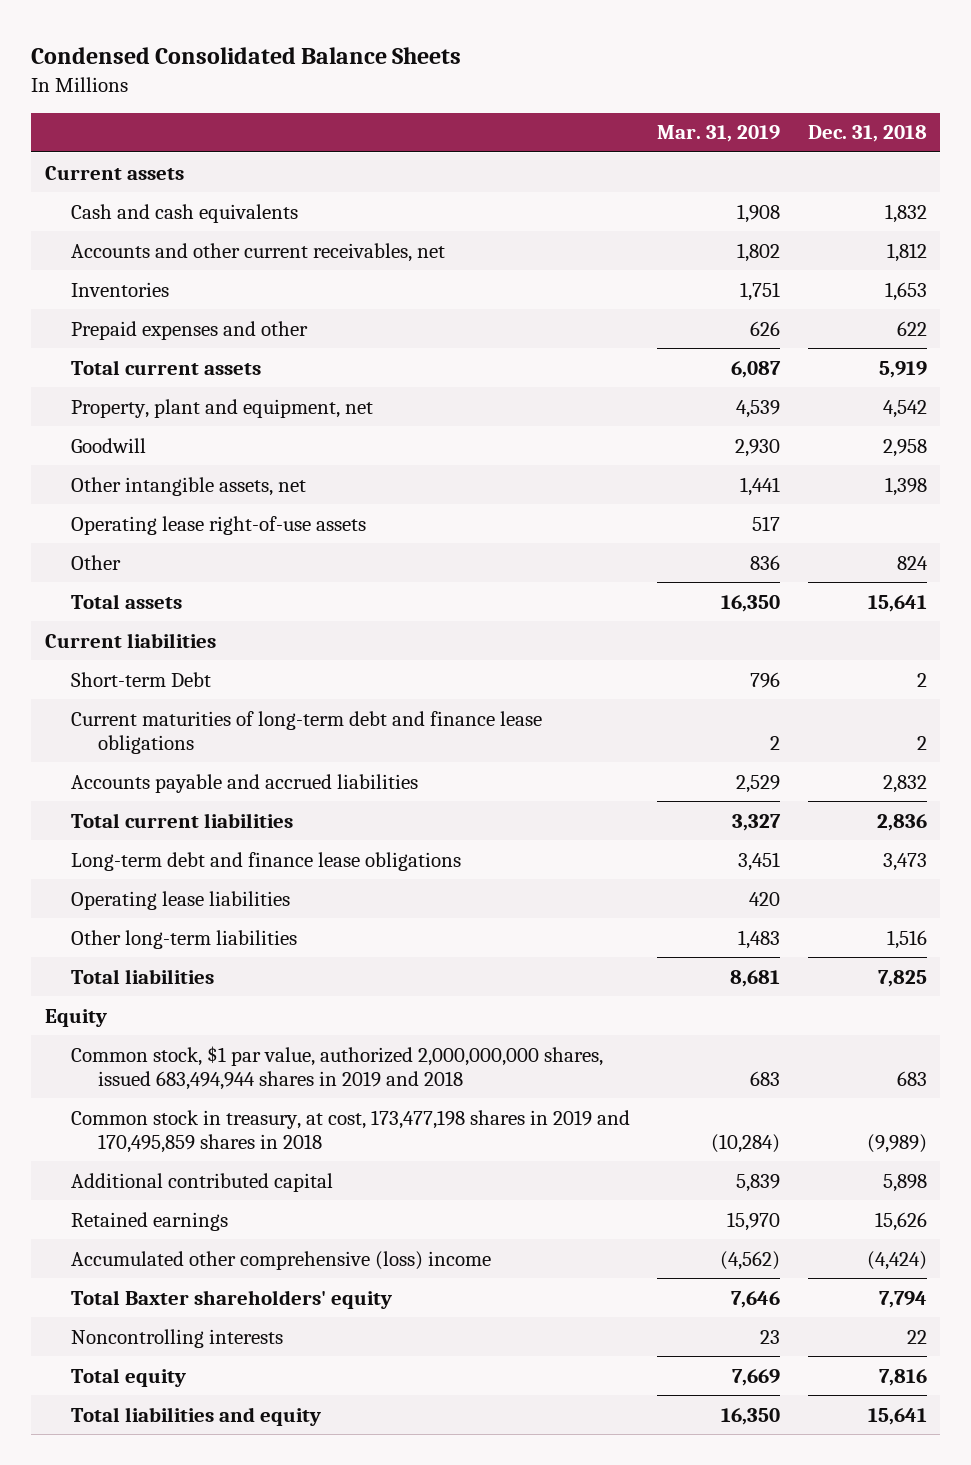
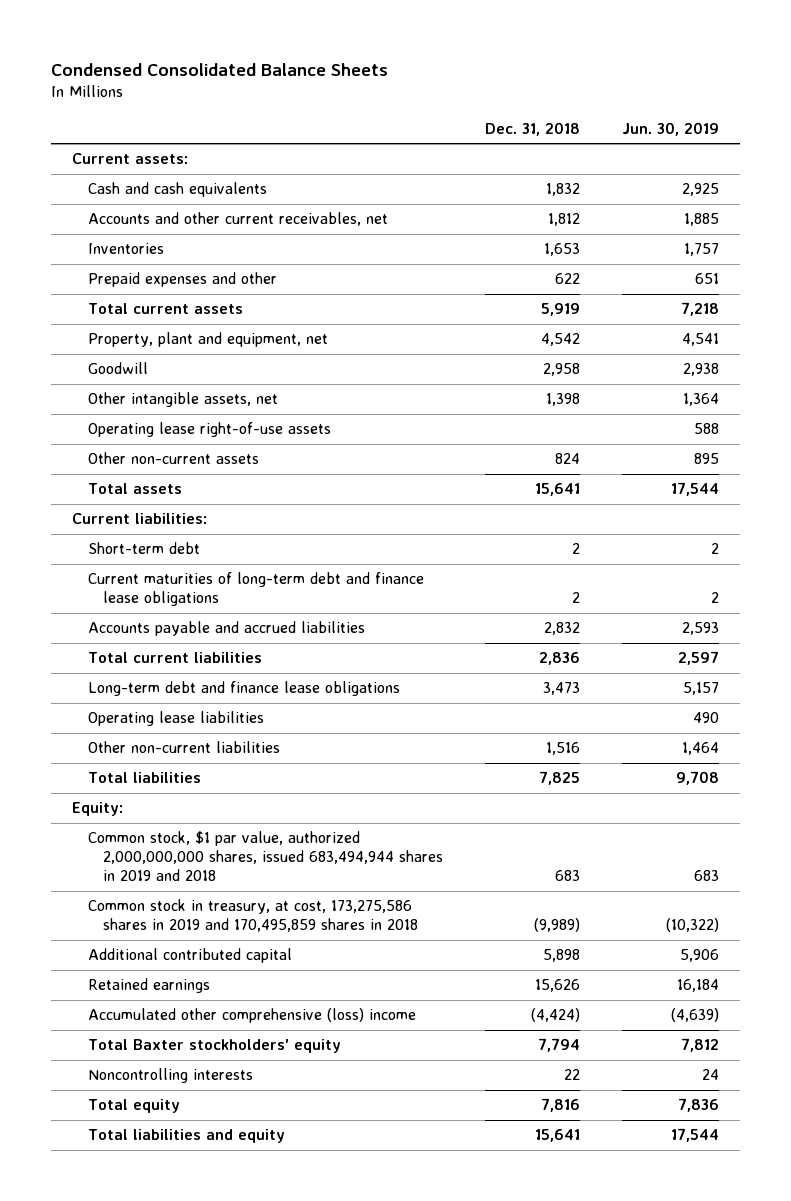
- | Mar. 31, 2019 | Dec. 31, 2018
+ | Dec. 31, 2018 | Jun. 30, 2019
- Current assets
+ Current assets:
- Other | 836 | 824
+ Other non-current assets | 824 | 895
- Current liabilities
- Short-term Debt | 796 | 2
+ Current liabilities:
+ Short-term debt | 2 | 2
- Other long-term liabilities | 1,483 | 1,516
+ Other non-current liabilities | 1,516 | 1,464
- Equity
+ Equity:
- Common stock in treasury, at cost, 173,477,198 shares in 2019 and 170,495,859 shares in 2018 | (10,284) | (9,989)
+ Common stock in treasury, at cost, 173,275,586 shares in 2019 and 170,495,859 shares in 2018 | (9,989) | (10,322)
- Total Baxter shareholders' equity | 7,646 | 7,794
+ Total Baxter stockholders' equity | 7,794 | 7,812

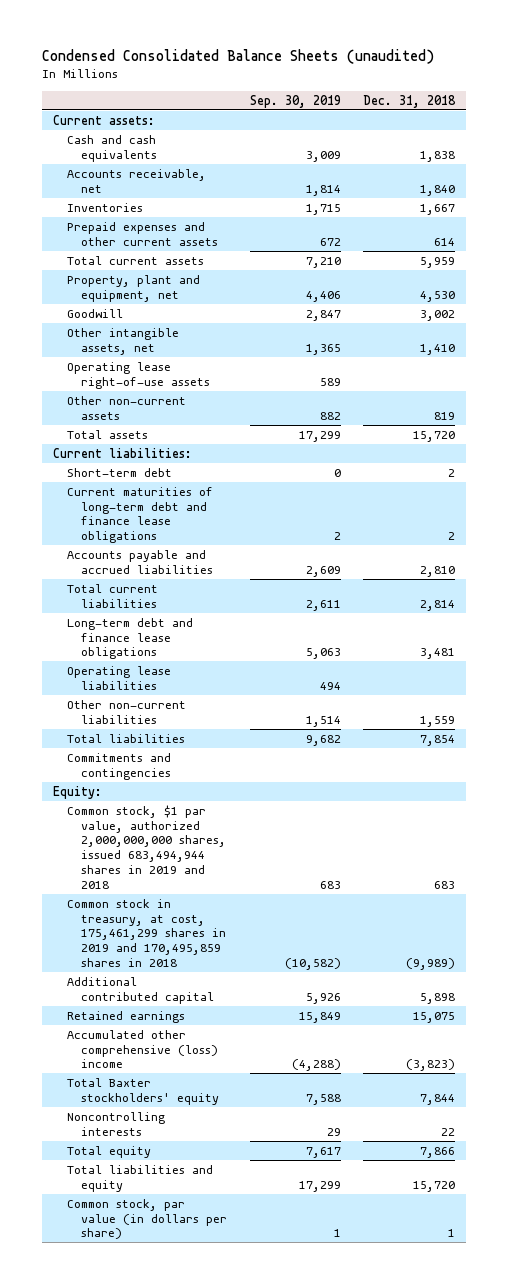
- Condensed Consolidated Balance Sheets
+ Condensed Consolidated Balance Sheets (unaudited)
- | Dec. 31, 2018 | Jun. 30, 2019
+ | Sep. 30, 2019 | Dec. 31, 2018
- Cash and cash equivalents | 1,832 | 2,925
- Accounts and other current receivables, net | 1,812 | 1,885
- Inventories | 1,653 | 1,757
- Prepaid expenses and other | 622 | 651
- Total current assets | 5,919 | 7,218
- Property, plant and equipment, net | 4,542 | 4,541
- Goodwill | 2,958 | 2,938
- Other intangible assets, net | 1,398 | 1,364
+ Cash and cash equivalents | 3,009 | 1,838
+ Accounts receivable, net | 1,814 | 1,840
+ Inventories | 1,715 | 1,667
+ Prepaid expenses and other current assets | 672 | 614
+ Total current assets | 7,210 | 5,959
+ Property, plant and equipment, net | 4,406 | 4,530
+ Goodwill | 2,847 | 3,002
+ Other intangible assets, net | 1,365 | 1,410
- Other non-current assets | 824 | 895
- Total assets | 15,641 | 17,544
+ Other non-current assets | 882 | 819
+ Total assets | 17,299 | 15,720
- Accounts payable and accrued liabilities | 2,832 | 2,593
- Total current liabilities | 2,836 | 2,597
- Long-term debt and finance lease obligations | 3,473 | 5,157
+ Accounts payable and accrued liabilities | 2,609 | 2,810
+ Total current liabilities | 2,611 | 2,814
+ Long-term debt and finance lease obligations | 5,063 | 3,481
- Other non-current liabilities | 1,516 | 1,464
- Total liabilities | 7,825 | 9,708
+ Other non-current liabilities | 1,514 | 1,559
+ Total liabilities | 9,682 | 7,854
+ Commitments and contingencies
- Common stock in treasury, at cost, 173,275,586 shares in 2019 and 170,495,859 shares in 2018 | (9,989) | (10,322)
+ Common stock in treasury, at cost, 175,461,299 shares in 2019 and 170,495,859 shares in 2018 | (10,582) | (9,989)
- Retained earnings | 15,626 | 16,184
- Accumulated other comprehensive (loss) income | (4,424) | (4,639)
- Total Baxter stockholders' equity | 7,794 | 7,812
+ Retained earnings | 15,849 | 15,075
+ Accumulated other comprehensive (loss) income | (4,288) | (3,823)
+ Total Baxter stockholders' equity | 7,588 | 7,844
- Total equity | 7,816 | 7,836
- Total liabilities and equity | 15,641 | 17,544
+ Total equity | 7,617 | 7,866
+ Total liabilities and equity | 17,299 | 15,720
+ Common stock, par value (in dollars per share) | 1 | 1

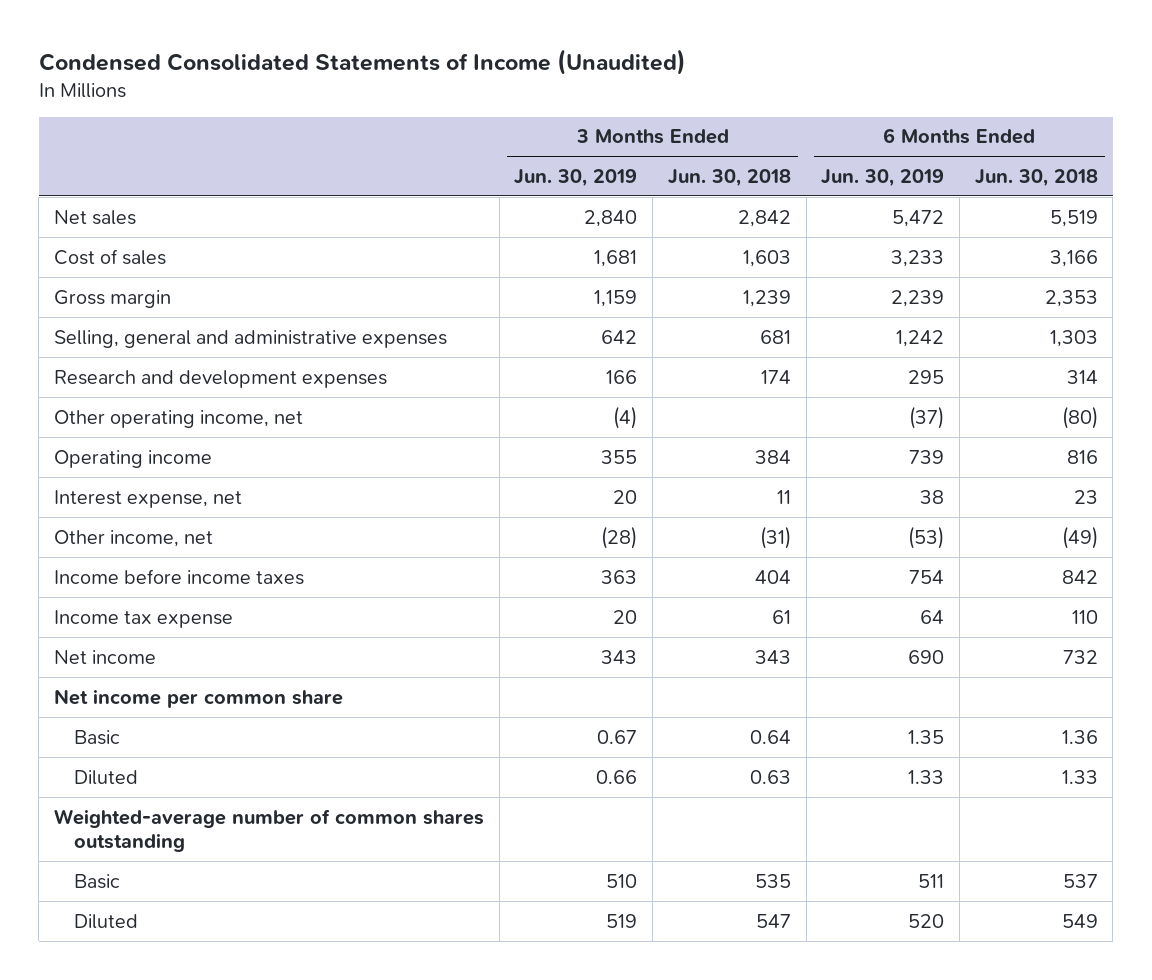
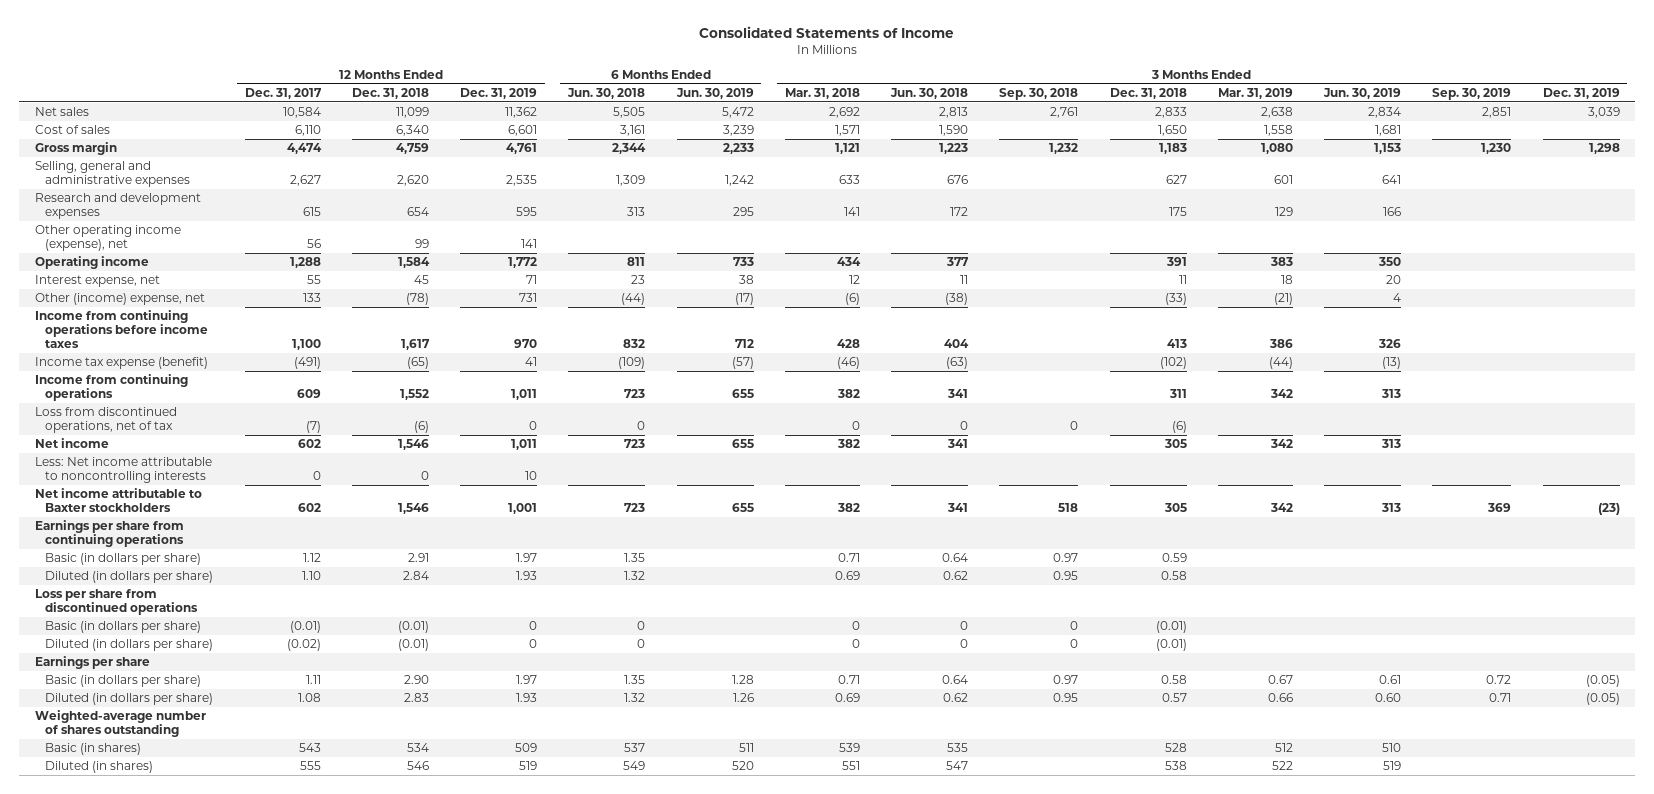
- Condensed Consolidated Statements of Income (Unaudited)
+ Consolidated Statements of Income
- | 3 Months Ended Jun. 30, 2019 | 3 Months Ended Jun. 30, 2018 | 6 Months Ended Jun. 30, 2019 | 6 Months Ended Jun. 30, 2018
+ | 12 Months Ended Dec. 31, 2017 | 12 Months Ended Dec. 31, 2018 | 12 Months Ended Dec. 31, 2019 | 6 Months Ended Jun. 30, 2018 | 6 Months Ended Jun. 30, 2019 | 3 Months Ended Mar. 31, 2018 | 3 Months Ended Jun. 30, 2018 | 3 Months Ended Sep. 30, 2018 | 3 Months Ended Dec. 31, 2018 | 3 Months Ended Mar. 31, 2019 | 3 Months Ended Jun. 30, 2019 | 3 Months Ended Sep. 30, 2019 | 3 Months Ended Dec. 31, 2019
- Net sales | 2,840 | 2,842 | 5,472 | 5,519
- Cost of sales | 1,681 | 1,603 | 3,233 | 3,166
- Gross margin | 1,159 | 1,239 | 2,239 | 2,353
- Selling, general and administrative expenses | 642 | 681 | 1,242 | 1,303
- Research and development expenses | 166 | 174 | 295 | 314
- Other operating income, net | (4) | | (37) | (80)
- Operating income | 355 | 384 | 739 | 816
+ Net sales | 10,584 | 11,099 | 11,362 | 5,505 | 5,472 | 2,692 | 2,813 | 2,761 | 2,833 | 2,638 | 2,834 | 2,851 | 3,039
+ Cost of sales | 6,110 | 6,340 | 6,601 | 3,161 | 3,239 | 1,571 | 1,590 | | 1,650 | 1,558 | 1,681 | |
+ Gross margin | 4,474 | 4,759 | 4,761 | 2,344 | 2,233 | 1,121 | 1,223 | 1,232 | 1,183 | 1,080 | 1,153 | 1,230 | 1,298
+ Selling, general and administrative expenses | 2,627 | 2,620 | 2,535 | 1,309 | 1,242 | 633 | 676 | | 627 | 601 | 641 | |
+ Research and development expenses | 615 | 654 | 595 | 313 | 295 | 141 | 172 | | 175 | 129 | 166 | |
+ Other operating income (expense), net | 56 | 99 | 141 | | | | | | | | | |
+ Operating income | 1,288 | 1,584 | 1,772 | 811 | 733 | 434 | 377 | | 391 | 383 | 350 | |
- Other income, net | (28) | (31) | (53) | (49)
- Income before income taxes | 363 | 404 | 754 | 842
- Income tax expense | 20 | 61 | 64 | 110
- Net income | 343 | 343 | 690 | 732
- Net income per common share
- Basic | 0.67 | 0.64 | 1.35 | 1.36
- Diluted | 0.66 | 0.63 | 1.33 | 1.33
- Weighted-average number of common shares outstanding
- Basic | 510 | 535 | 511 | 537
- Diluted | 519 | 547 | 520 | 549
+ Other (income) expense, net | 133 | (78) | 731 | (44) | (17) | (6) | (38) | | (33) | (21) | 4 | |
+ Income from continuing operations before income taxes | 1,100 | 1,617 | 970 | 832 | 712 | 428 | 404 | | 413 | 386 | 326 | |
+ Income tax expense (benefit) | (491) | (65) | 41 | (109) | (57) | (46) | (63) | | (102) | (44) | (13) | |
+ Income from continuing operations | 609 | 1,552 | 1,011 | 723 | 655 | 382 | 341 | | 311 | 342 | 313 | |
+ Loss from discontinued operations, net of tax | (7) | (6) | 0 | 0 | | 0 | 0 | 0 | (6) | | | |
+ Net income | 602 | 1,546 | 1,011 | 723 | 655 | 382 | 341 | | 305 | 342 | 313 | |
+ Less: Net income attributable to noncontrolling interests | 0 | 0 | 10 | | | | | | | | | |
+ Net income attributable to Baxter stockholders | 602 | 1,546 | 1,001 | 723 | 655 | 382 | 341 | 518 | 305 | 342 | 313 | 369 | (23)
+ Earnings per share from continuing operations
+ Basic (in dollars per share) | 1.12 | 2.91 | 1.97 | 1.35 | | 0.71 | 0.64 | 0.97 | 0.59 | | | |
+ Diluted (in dollars per share) | 1.10 | 2.84 | 1.93 | 1.32 | | 0.69 | 0.62 | 0.95 | 0.58 | | | |
+ Loss per share from discontinued operations
+ Basic (in dollars per share) | (0.01) | (0.01) | 0 | 0 | | 0 | 0 | 0 | (0.01) | | | |
+ Diluted (in dollars per share) | (0.02) | (0.01) | 0 | 0 | | 0 | 0 | 0 | (0.01) | | | |
+ Earnings per share
+ Basic (in dollars per share) | 1.11 | 2.90 | 1.97 | 1.35 | 1.28 | 0.71 | 0.64 | 0.97 | 0.58 | 0.67 | 0.61 | 0.72 | (0.05)
+ Diluted (in dollars per share) | 1.08 | 2.83 | 1.93 | 1.32 | 1.26 | 0.69 | 0.62 | 0.95 | 0.57 | 0.66 | 0.60 | 0.71 | (0.05)
+ Weighted-average number of shares outstanding
+ Basic (in shares) | 543 | 534 | 509 | 537 | 511 | 539 | 535 | | 528 | 512 | 510 | |
+ Diluted (in shares) | 555 | 546 | 519 | 549 | 520 | 551 | 547 | | 538 | 522 | 519 | |

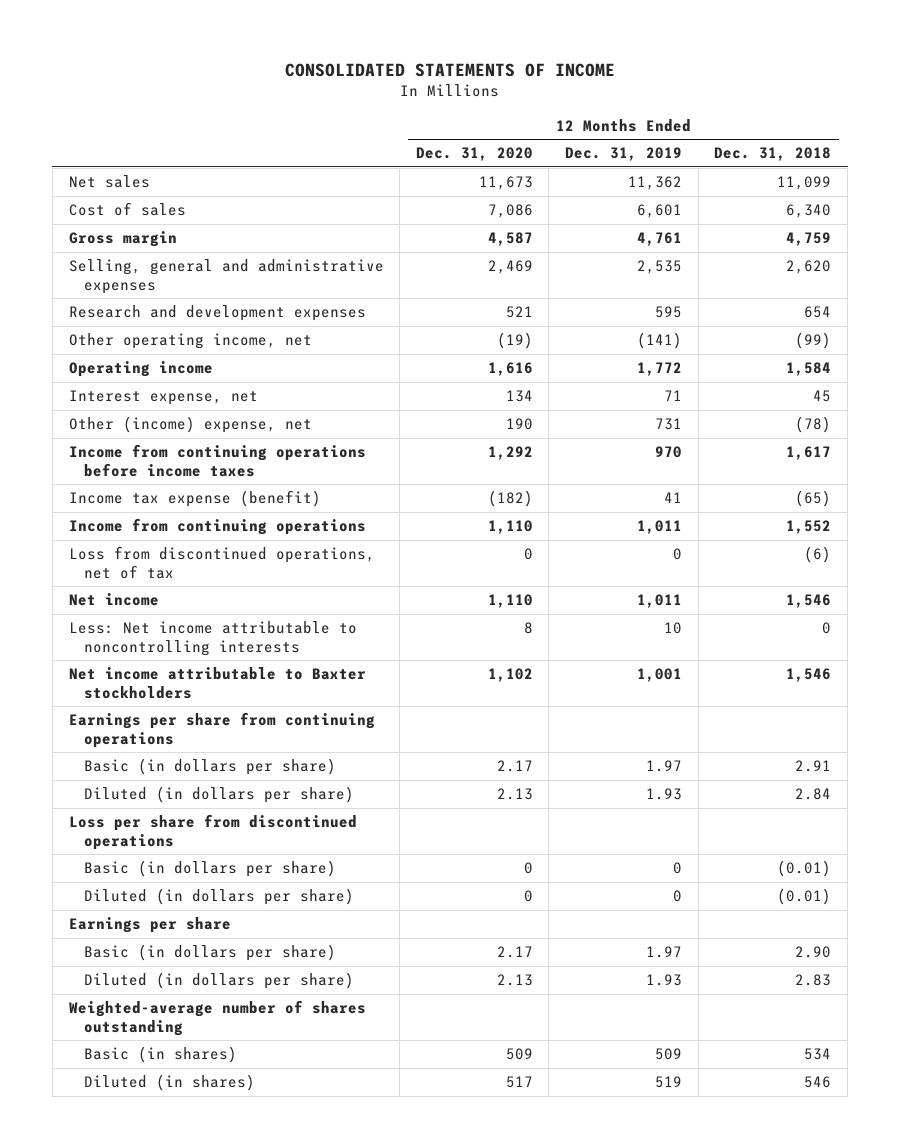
- Consolidated Statements of Income
+ CONSOLIDATED STATEMENTS OF INCOME
- | 12 Months Ended Dec. 31, 2017 | 12 Months Ended Dec. 31, 2018 | 12 Months Ended Dec. 31, 2019 | 6 Months Ended Jun. 30, 2018 | 6 Months Ended Jun. 30, 2019 | 3 Months Ended Mar. 31, 2018 | 3 Months Ended Jun. 30, 2018 | 3 Months Ended Sep. 30, 2018 | 3 Months Ended Dec. 31, 2018 | 3 Months Ended Mar. 31, 2019 | 3 Months Ended Jun. 30, 2019 | 3 Months Ended Sep. 30, 2019 | 3 Months Ended Dec. 31, 2019
+ | 12 Months Ended Dec. 31, 2020 | 12 Months Ended Dec. 31, 2019 | 12 Months Ended Dec. 31, 2018
- Other operating income (expense), net | 56 | 99 | 141 | | | | | | | | | |
+ Other operating income, net | (19) | (141) | (99)

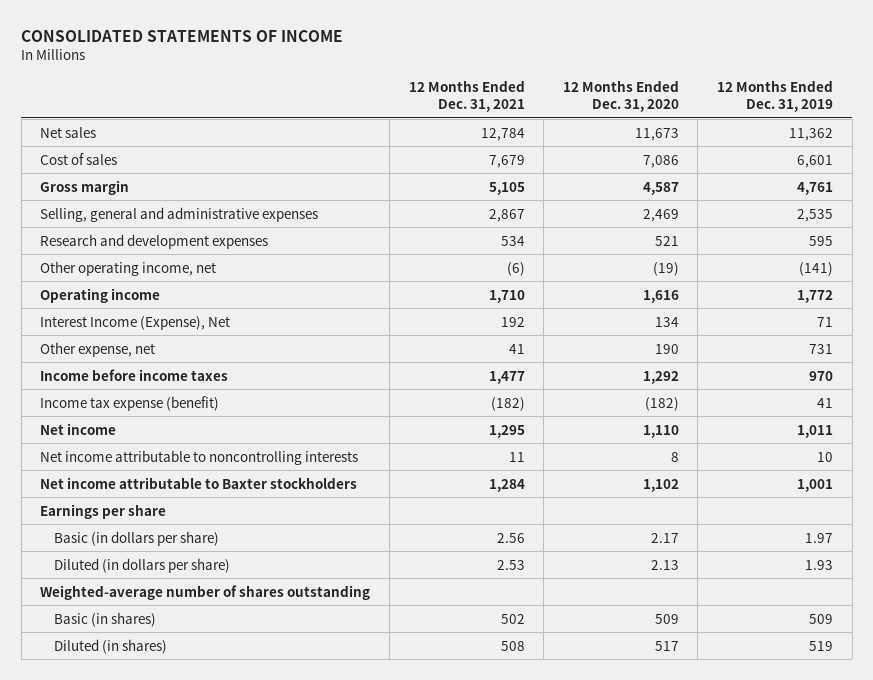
- | 12 Months Ended Dec. 31, 2020 | 12 Months Ended Dec. 31, 2019 | 12 Months Ended Dec. 31, 2018
+ | 12 Months Ended Dec. 31, 2021 | 12 Months Ended Dec. 31, 2020 | 12 Months Ended Dec. 31, 2019
- Interest expense, net | 134 | 71 | 45
- Other (income) expense, net | 190 | 731 | (78)
- Income from continuing operations before income taxes | 1,292 | 970 | 1,617
+ Interest Income (Expense), Net | 192 | 134 | 71
+ Other expense, net | 41 | 190 | 731
+ Income before income taxes | 1,477 | 1,292 | 970
- Income from continuing operations | 1,110 | 1,011 | 1,552
- Loss from discontinued operations, net of tax | 0 | 0 | (6)
- Less: Net income attributable to noncontrolling interests | 8 | 10 | 0
+ Net income attributable to noncontrolling interests | 11 | 8 | 10
- Earnings per share from continuing operations
- Basic (in dollars per share) | 2.17 | 1.97 | 2.91
- Diluted (in dollars per share) | 2.13 | 1.93 | 2.84
- Loss per share from discontinued operations
- Basic (in dollars per share) | 0 | 0 | (0.01)
- Diluted (in dollars per share) | 0 | 0 | (0.01)

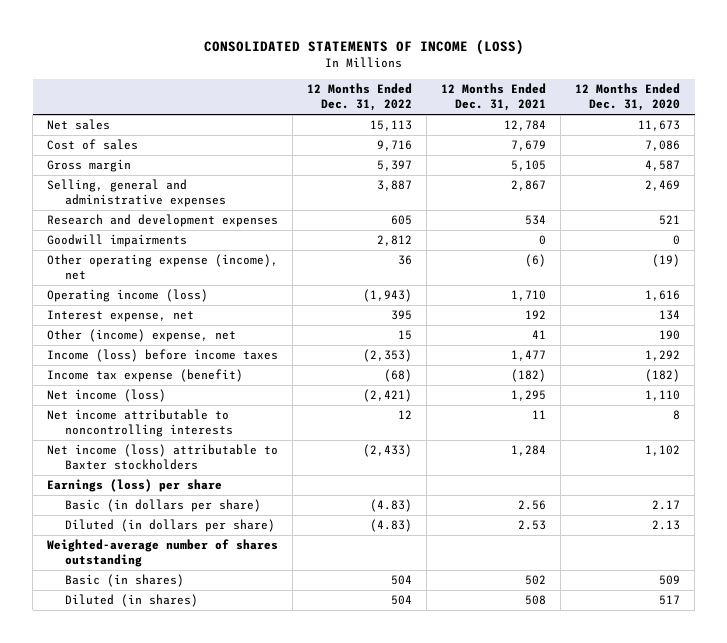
- CONSOLIDATED STATEMENTS OF INCOME
+ CONSOLIDATED STATEMENTS OF INCOME (LOSS)
- | 12 Months Ended Dec. 31, 2021 | 12 Months Ended Dec. 31, 2020 | 12 Months Ended Dec. 31, 2019
+ | 12 Months Ended Dec. 31, 2022 | 12 Months Ended Dec. 31, 2021 | 12 Months Ended Dec. 31, 2020
- Other operating income, net | (6) | (19) | (141)
- Operating income | 1,710 | 1,616 | 1,772
- Interest Income (Expense), Net | 192 | 134 | 71
- Other expense, net | 41 | 190 | 731
- Income before income taxes | 1,477 | 1,292 | 970
+ Goodwill impairments | 2,812 | 0 | 0
+ Other operating expense (income), net | 36 | (6) | (19)
+ Operating income (loss) | (1,943) | 1,710 | 1,616
+ Interest expense, net | 395 | 192 | 134
+ Other (income) expense, net | 15 | 41 | 190
+ Income (loss) before income taxes | (2,353) | 1,477 | 1,292
- Net income | 1,295 | 1,110 | 1,011
+ Net income (loss) | (2,421) | 1,295 | 1,110
- Net income attributable to Baxter stockholders | 1,284 | 1,102 | 1,001
- Earnings per share
+ Net income (loss) attributable to Baxter stockholders | (2,433) | 1,284 | 1,102
+ Earnings (loss) per share

